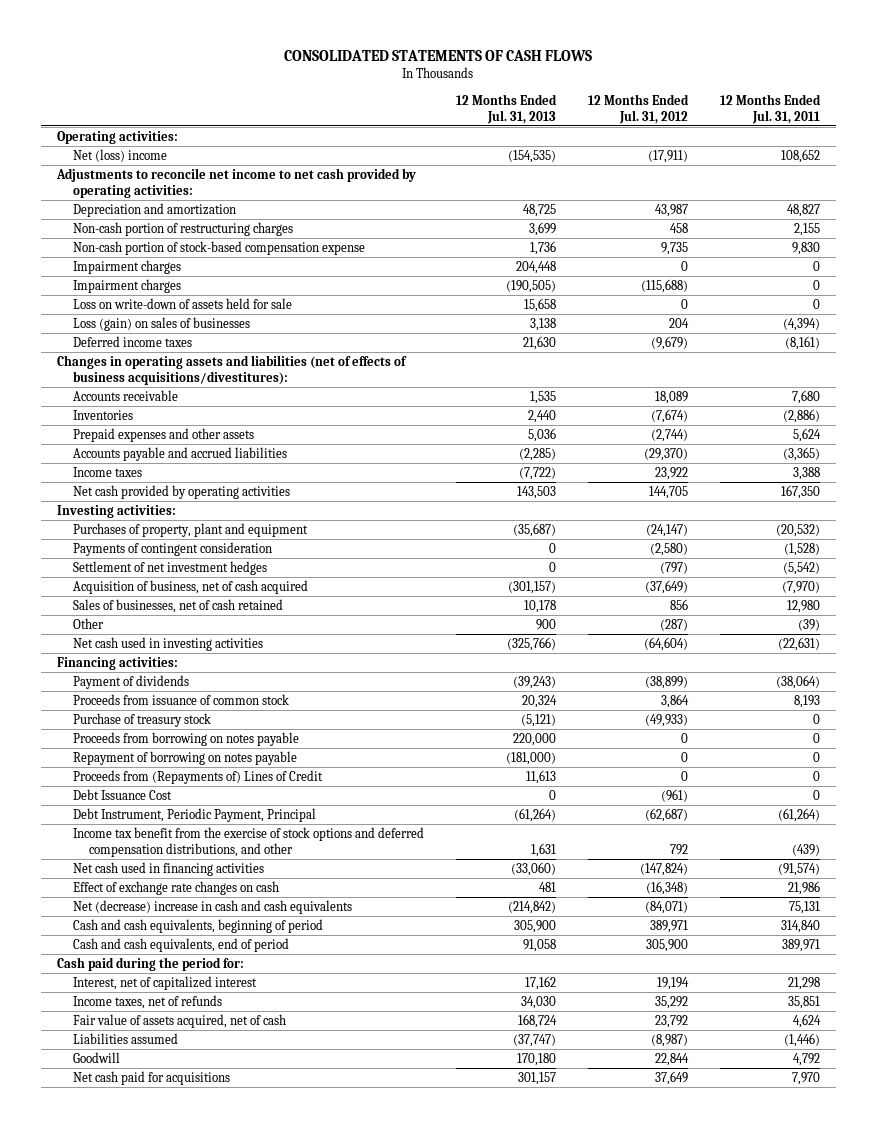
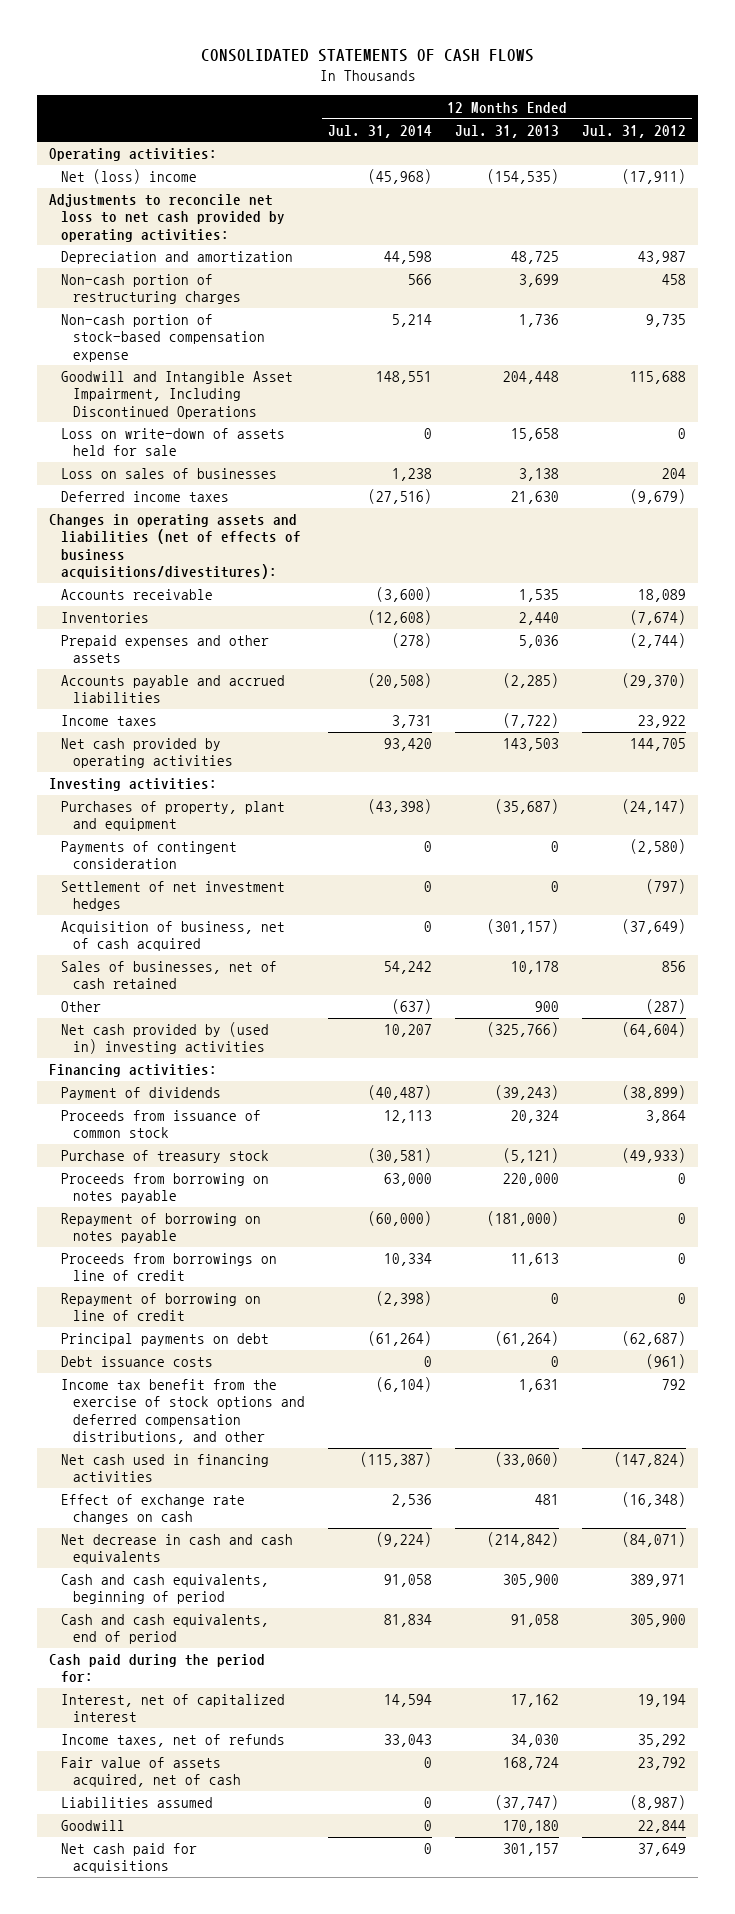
- | 12 Months Ended Jul. 31, 2013 | 12 Months Ended Jul. 31, 2012 | 12 Months Ended Jul. 31, 2011
+ | 12 Months Ended Jul. 31, 2014 | 12 Months Ended Jul. 31, 2013 | 12 Months Ended Jul. 31, 2012
- Adjustments to reconcile net income to net cash provided by operating activities:
+ Adjustments to reconcile net loss to net cash provided by operating activities:
- Impairment charges | 204,448 | 0 | 0
- Impairment charges | (190,505) | (115,688) | 0
+ Goodwill and Intangible Asset Impairment, Including Discontinued Operations | 148,551 | 204,448 | 115,688
- Loss (gain) on sales of businesses | 3,138 | 204 | (4,394)
+ Loss on sales of businesses | 1,238 | 3,138 | 204
- Net cash used in investing activities | (325,766) | (64,604) | (22,631)
+ Net cash provided by (used in) investing activities | 10,207 | (325,766) | (64,604)
- Proceeds from (Repayments of) Lines of Credit | 11,613 | 0 | 0
- Debt Issuance Cost | 0 | (961) | 0
- Debt Instrument, Periodic Payment, Principal | (61,264) | (62,687) | (61,264)
+ Proceeds from borrowings on line of credit | 10,334 | 11,613 | 0
+ Repayment of borrowing on line of credit | (2,398) | 0 | 0
+ Principal payments on debt | (61,264) | (61,264) | (62,687)
+ Debt issuance costs | 0 | 0 | (961)
- Net (decrease) increase in cash and cash equivalents | (214,842) | (84,071) | 75,131
+ Net decrease in cash and cash equivalents | (9,224) | (214,842) | (84,071)

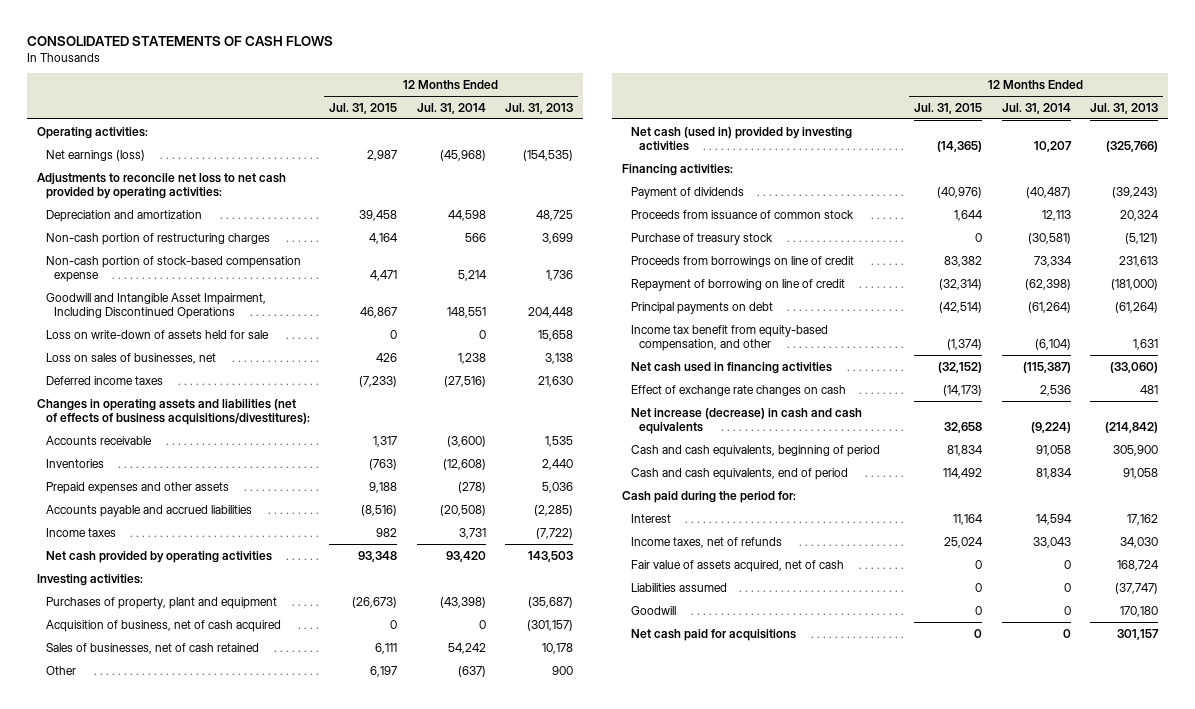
- | 12 Months Ended Jul. 31, 2014 | 12 Months Ended Jul. 31, 2013 | 12 Months Ended Jul. 31, 2012
+ | 12 Months Ended Jul. 31, 2015 | 12 Months Ended Jul. 31, 2014 | 12 Months Ended Jul. 31, 2013
- Net (loss) income | (45,968) | (154,535) | (17,911)
+ Net earnings (loss) | 2,987 | (45,968) | (154,535)
- Loss on sales of businesses | 1,238 | 3,138 | 204
+ Loss on sales of businesses, net | 426 | 1,238 | 3,138
- Payments of contingent consideration | 0 | 0 | (2,580)
- Settlement of net investment hedges | 0 | 0 | (797)
- Net cash provided by (used in) investing activities | 10,207 | (325,766) | (64,604)
+ Net cash (used in) provided by investing activities | (14,365) | 10,207 | (325,766)
- Proceeds from borrowing on notes payable | 63,000 | 220,000 | 0
- Repayment of borrowing on notes payable | (60,000) | (181,000) | 0
- Proceeds from borrowings on line of credit | 10,334 | 11,613 | 0
- Repayment of borrowing on line of credit | (2,398) | 0 | 0
+ Proceeds from borrowings on line of credit | 83,382 | 73,334 | 231,613
+ Repayment of borrowing on line of credit | (32,314) | (62,398) | (181,000)
- Debt issuance costs | 0 | 0 | (961)
- Income tax benefit from the exercise of stock options and deferred compensation distributions, and other | (6,104) | 1,631 | 792
+ Income tax benefit from equity-based compensation, and other | (1,374) | (6,104) | 1,631
- Net decrease in cash and cash equivalents | (9,224) | (214,842) | (84,071)
+ Net increase (decrease) in cash and cash equivalents | 32,658 | (9,224) | (214,842)
- Interest, net of capitalized interest | 14,594 | 17,162 | 19,194
+ Interest | 11,164 | 14,594 | 17,162

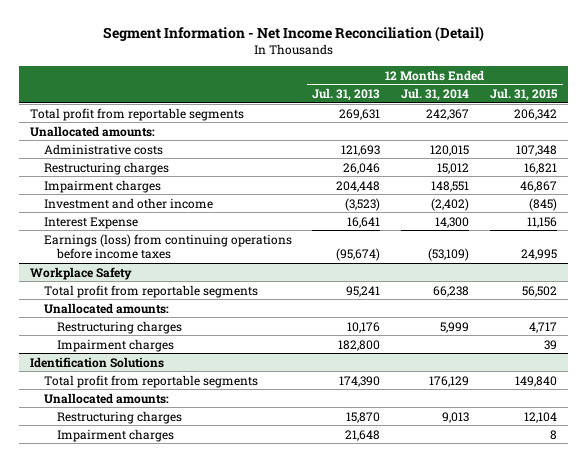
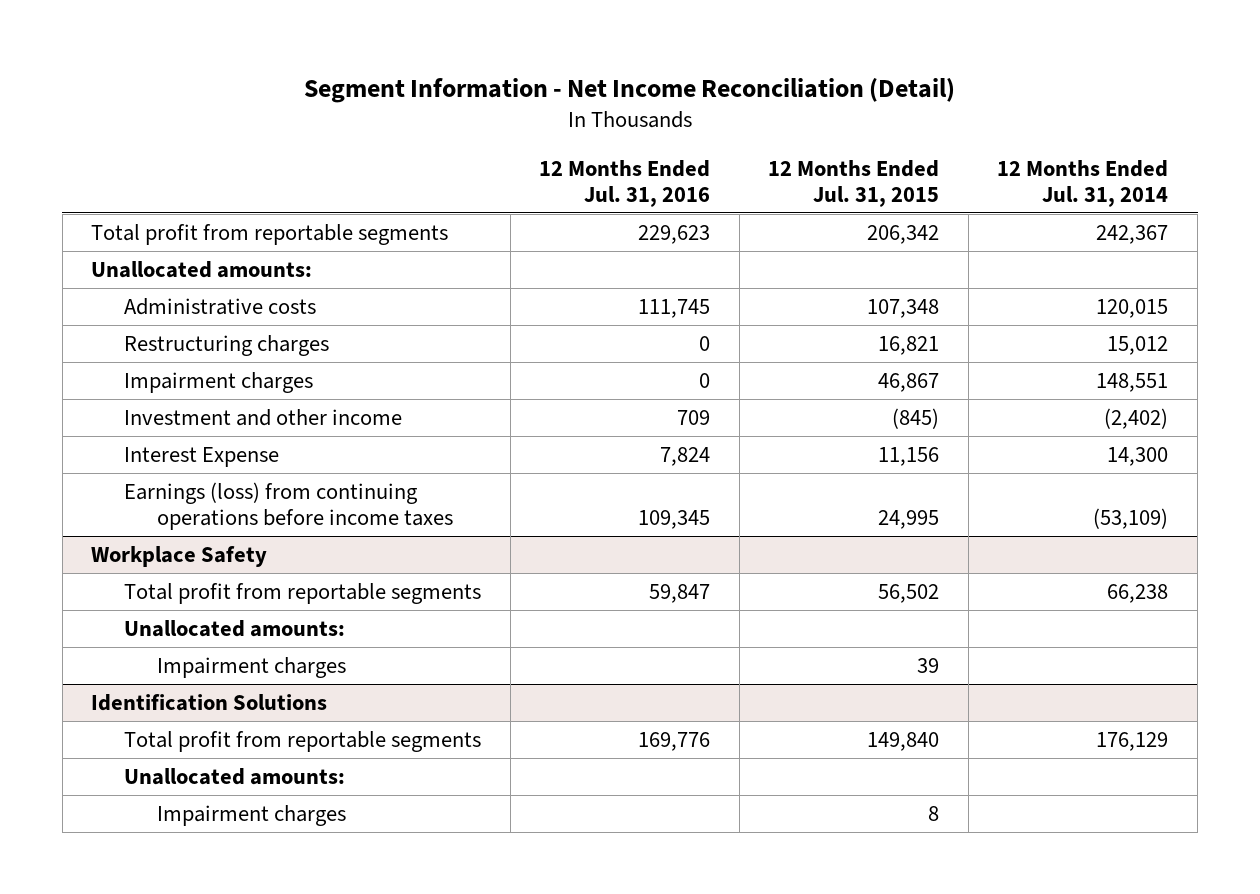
- | 12 Months Ended Jul. 31, 2013 | 12 Months Ended Jul. 31, 2014 | 12 Months Ended Jul. 31, 2015
+ | 12 Months Ended Jul. 31, 2016 | 12 Months Ended Jul. 31, 2015 | 12 Months Ended Jul. 31, 2014
@ Workplace Safety
- Restructuring charges | 10,176 | 5,999 | 4,717
@ Identification Solutions
- Restructuring charges | 15,870 | 9,013 | 12,104

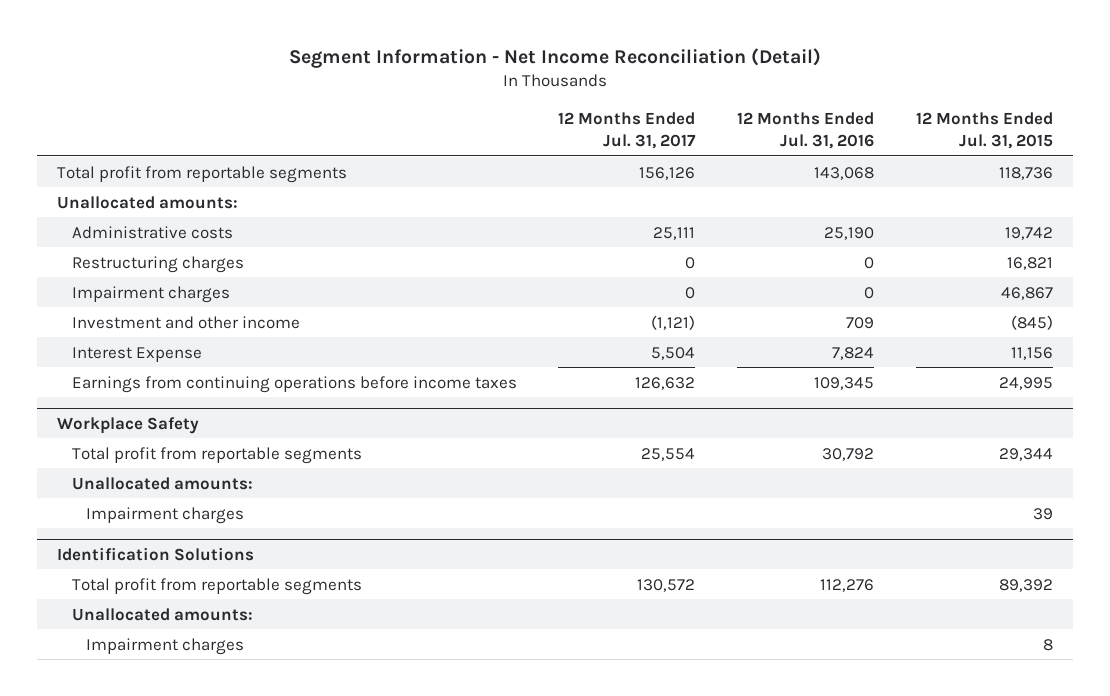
- | 12 Months Ended Jul. 31, 2016 | 12 Months Ended Jul. 31, 2015 | 12 Months Ended Jul. 31, 2014
+ | 12 Months Ended Jul. 31, 2017 | 12 Months Ended Jul. 31, 2016 | 12 Months Ended Jul. 31, 2015
- Total profit from reportable segments | 229,623 | 206,342 | 242,367
+ Total profit from reportable segments | 156,126 | 143,068 | 118,736
- Administrative costs | 111,745 | 107,348 | 120,015
+ Administrative costs | 25,111 | 25,190 | 19,742
- Earnings (loss) from continuing operations before income taxes | 109,345 | 24,995 | (53,109)
+ Earnings from continuing operations before income taxes | 126,632 | 109,345 | 24,995
@ Workplace Safety
- Total profit from reportable segments | 59,847 | 56,502 | 66,238
+ Total profit from reportable segments | 25,554 | 30,792 | 29,344
@ Identification Solutions
- Total profit from reportable segments | 169,776 | 149,840 | 176,129
+ Total profit from reportable segments | 130,572 | 112,276 | 89,392

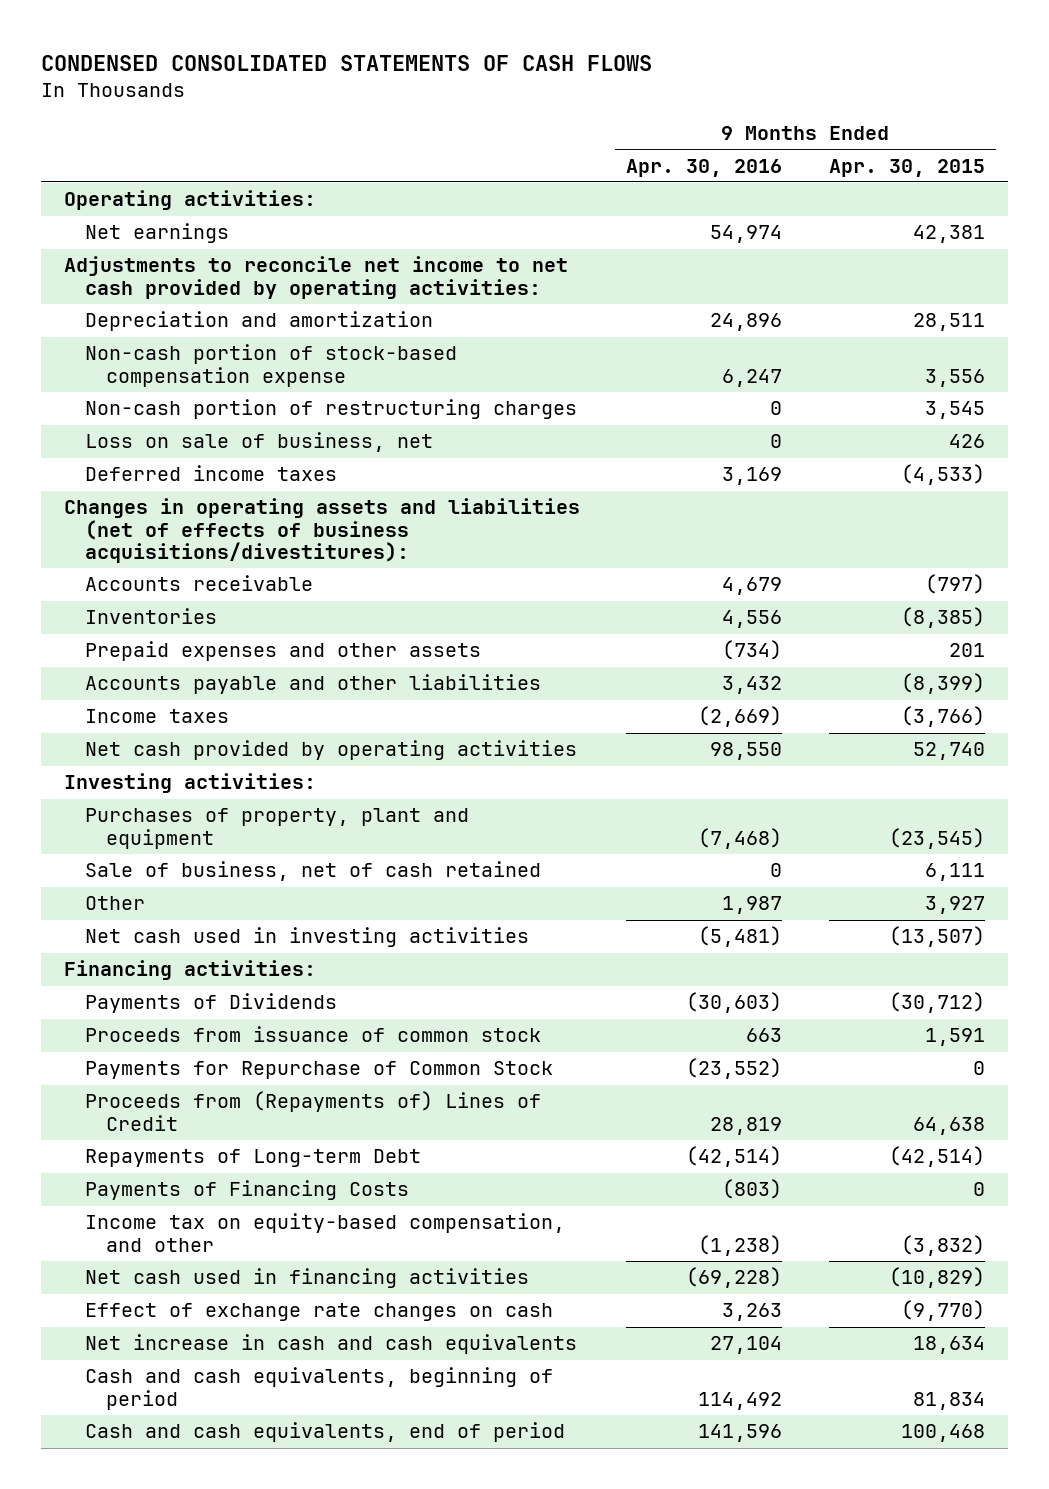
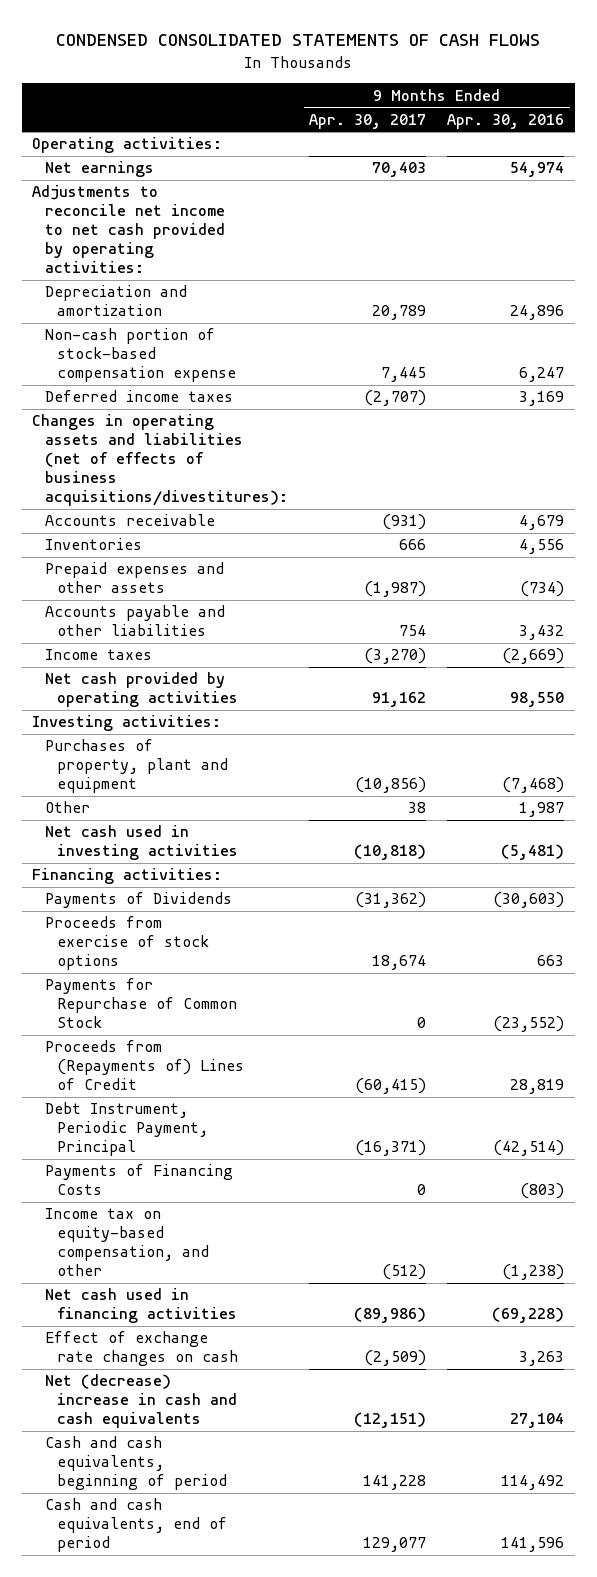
- | 9 Months Ended Apr. 30, 2016 | 9 Months Ended Apr. 30, 2015
+ | 9 Months Ended Apr. 30, 2017 | 9 Months Ended Apr. 30, 2016
- Non-cash portion of restructuring charges | 0 | 3,545
- Loss on sale of business, net | 0 | 426
- Sale of business, net of cash retained | 0 | 6,111
- Proceeds from issuance of common stock | 663 | 1,591
+ Proceeds from exercise of stock options | 18,674 | 663
- Repayments of Long-term Debt | (42,514) | (42,514)
+ Debt Instrument, Periodic Payment, Principal | (16,371) | (42,514)
- Net increase in cash and cash equivalents | 27,104 | 18,634
+ Net (decrease) increase in cash and cash equivalents | (12,151) | 27,104

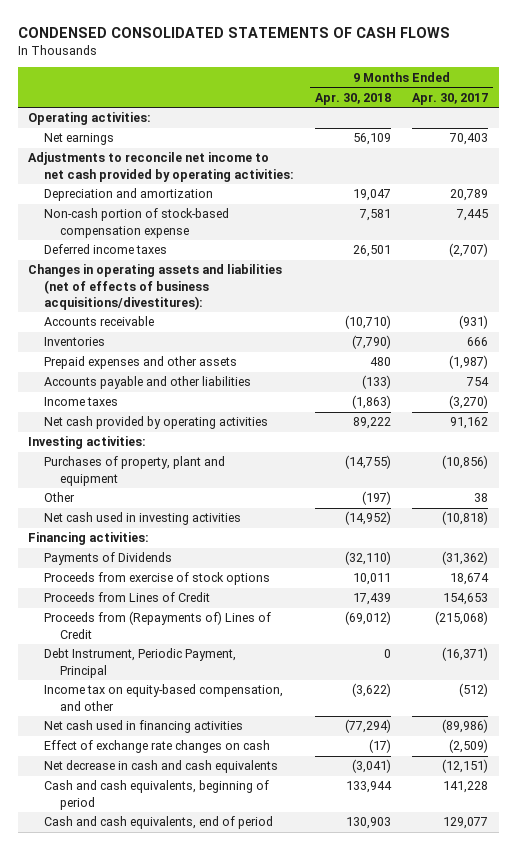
- | 9 Months Ended Apr. 30, 2017 | 9 Months Ended Apr. 30, 2016
+ | 9 Months Ended Apr. 30, 2018 | 9 Months Ended Apr. 30, 2017
- Payments for Repurchase of Common Stock | 0 | (23,552)
- Proceeds from (Repayments of) Lines of Credit | (60,415) | 28,819
+ Proceeds from Lines of Credit | 17,439 | 154,653
+ Proceeds from (Repayments of) Lines of Credit | (69,012) | (215,068)
- Payments of Financing Costs | 0 | (803)
- Net (decrease) increase in cash and cash equivalents | (12,151) | 27,104
+ Net decrease in cash and cash equivalents | (3,041) | (12,151)

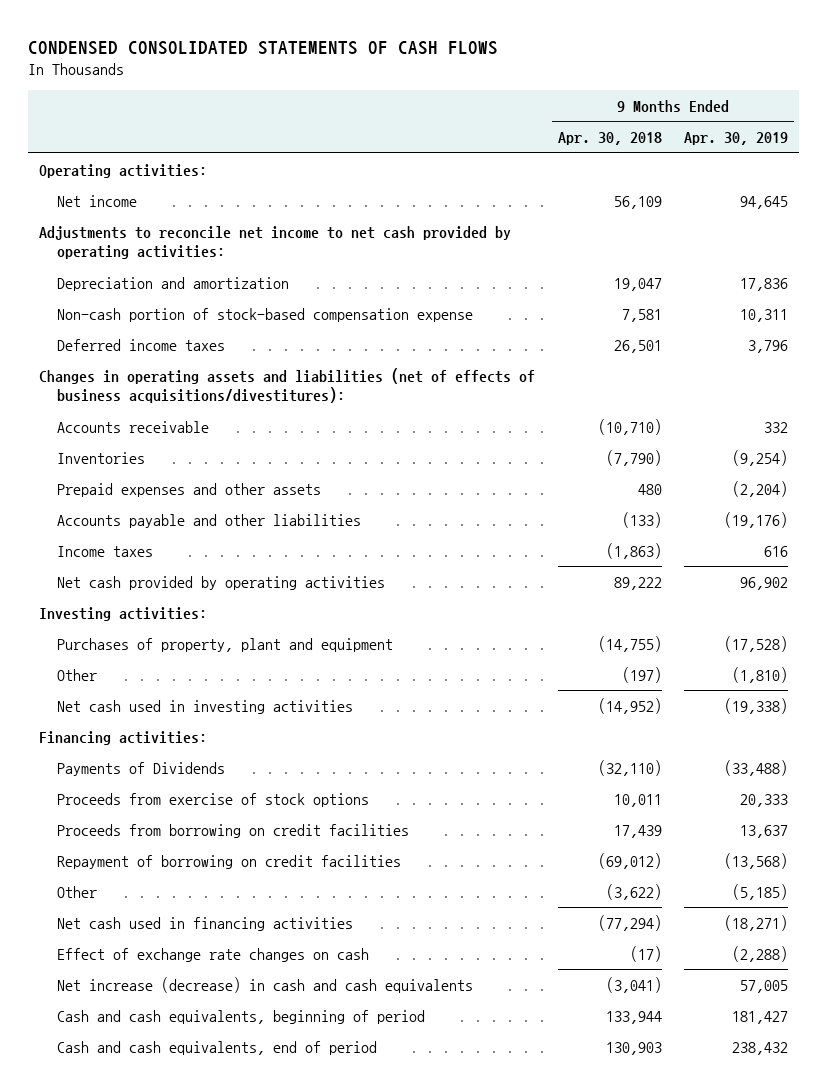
- | 9 Months Ended Apr. 30, 2018 | 9 Months Ended Apr. 30, 2017
+ | 9 Months Ended Apr. 30, 2018 | 9 Months Ended Apr. 30, 2019
- Net earnings | 56,109 | 70,403
+ Net income | 56,109 | 94,645
- Proceeds from Lines of Credit | 17,439 | 154,653
- Proceeds from (Repayments of) Lines of Credit | (69,012) | (215,068)
- Debt Instrument, Periodic Payment, Principal | 0 | (16,371)
- Income tax on equity-based compensation, and other | (3,622) | (512)
+ Proceeds from borrowing on credit facilities | 17,439 | 13,637
+ Repayment of borrowing on credit facilities | (69,012) | (13,568)
+ Other | (3,622) | (5,185)
- Net decrease in cash and cash equivalents | (3,041) | (12,151)
+ Net increase (decrease) in cash and cash equivalents | (3,041) | 57,005

